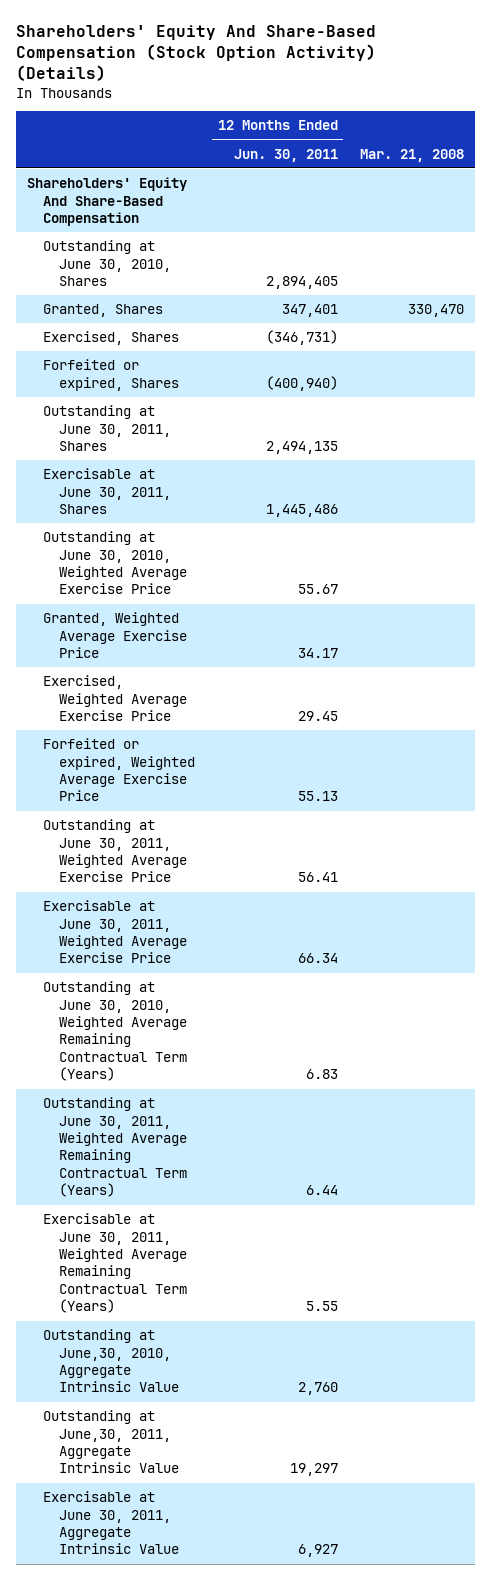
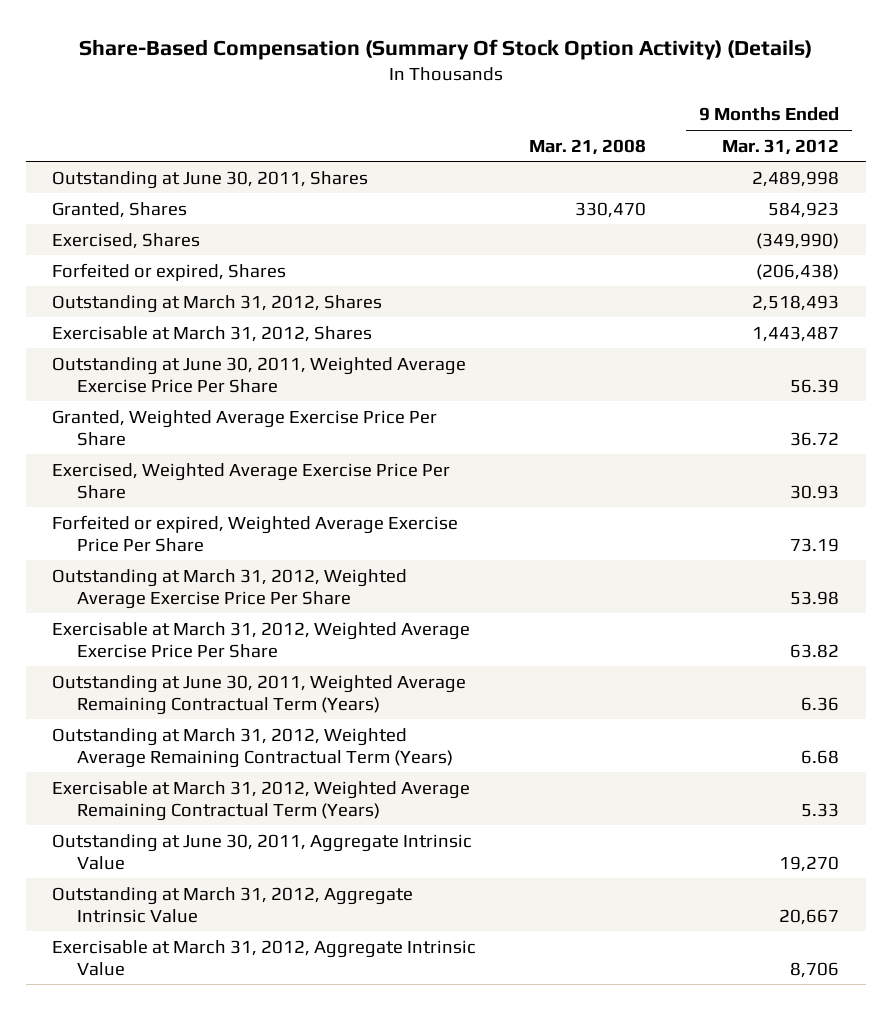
- Shareholders' Equity And Share-Based Compensation (Stock Option Activity) (Details)
+ Share-Based Compensation (Summary Of Stock Option Activity) (Details)
- | 12 Months Ended Jun. 30, 2011 | Mar. 21, 2008
+ | Mar. 21, 2008 | 9 Months Ended Mar. 31, 2012
- Shareholders' Equity And Share-Based Compensation
- Outstanding at June 30, 2010, Shares | 2,894,405 |
moved up: Outstanding at June 30, 2011, Shares | | 2,489,998
- Exercisable at June 30, 2011, Shares | 1,445,486 |
- Outstanding at June 30, 2010, Weighted Average Exercise Price | 55.67 |
- Granted, Weighted Average Exercise Price | 34.17 |
- Exercised, Weighted Average Exercise Price | 29.45 |
- Forfeited or expired, Weighted Average Exercise Price | 55.13 |
- Outstanding at June 30, 2011, Weighted Average Exercise Price | 56.41 |
- Exercisable at June 30, 2011, Weighted Average Exercise Price | 66.34 |
- Outstanding at June 30, 2010, Weighted Average Remaining Contractual Term (Years) | 6.83 |
+ Outstanding at March 31, 2012, Shares | | 2,518,493
+ Exercisable at March 31, 2012, Shares | | 1,443,487
+ Outstanding at June 30, 2011, Weighted Average Exercise Price Per Share | | 56.39
+ Granted, Weighted Average Exercise Price Per Share | | 36.72
+ Exercised, Weighted Average Exercise Price Per Share | | 30.93
+ Forfeited or expired, Weighted Average Exercise Price Per Share | | 73.19
+ Outstanding at March 31, 2012, Weighted Average Exercise Price Per Share | | 53.98
+ Exercisable at March 31, 2012, Weighted Average Exercise Price Per Share | | 63.82
- Exercisable at June 30, 2011, Weighted Average Remaining Contractual Term (Years) | 5.55 |
- Outstanding at June,30, 2010, Aggregate Intrinsic Value | 2,760 |
- Outstanding at June,30, 2011, Aggregate Intrinsic Value | 19,297 |
- Exercisable at June 30, 2011, Aggregate Intrinsic Value | 6,927 |
+ Outstanding at March 31, 2012, Weighted Average Remaining Contractual Term (Years) | | 6.68
+ Exercisable at March 31, 2012, Weighted Average Remaining Contractual Term (Years) | | 5.33
+ Outstanding at June 30, 2011, Aggregate Intrinsic Value | | 19,270
+ Outstanding at March 31, 2012, Aggregate Intrinsic Value | | 20,667
+ Exercisable at March 31, 2012, Aggregate Intrinsic Value | | 8,706

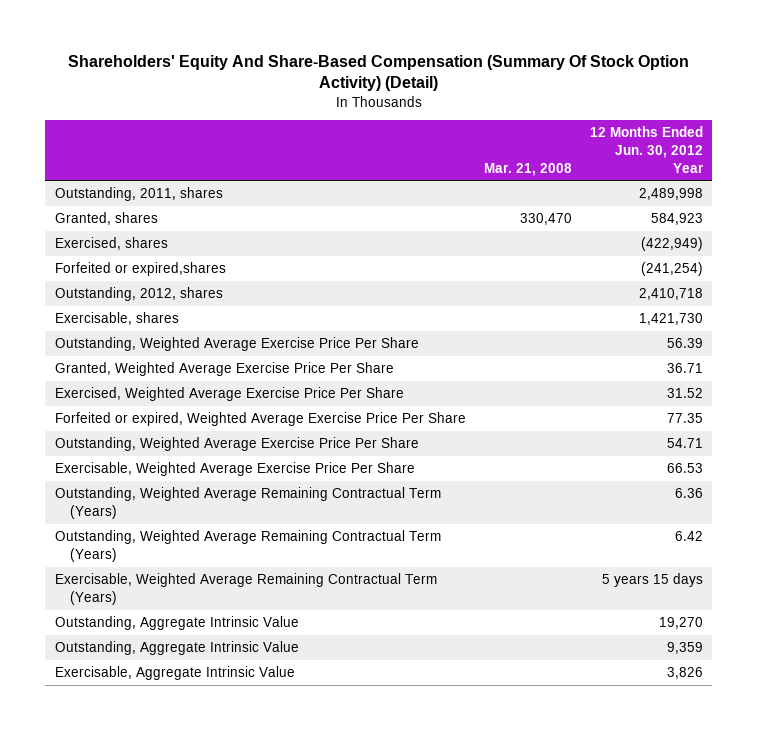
- Share-Based Compensation (Summary Of Stock Option Activity) (Details)
+ Shareholders' Equity And Share-Based Compensation (Summary Of Stock Option Activity) (Detail)
- | Mar. 21, 2008 | 9 Months Ended Mar. 31, 2012
+ | Mar. 21, 2008 | 12 Months Ended Jun. 30, 2012 Year
- Outstanding at June 30, 2011, Shares | | 2,489,998
- Granted, Shares | 330,470 | 584,923
- Exercised, Shares | | (349,990)
- Forfeited or expired, Shares | | (206,438)
- Outstanding at March 31, 2012, Shares | | 2,518,493
- Exercisable at March 31, 2012, Shares | | 1,443,487
- Outstanding at June 30, 2011, Weighted Average Exercise Price Per Share | | 56.39
+ Outstanding, 2011, shares | | 2,489,998
+ Granted, shares | 330,470 | 584,923
+ Exercised, shares | | (422,949)
+ Forfeited or expired,shares | | (241,254)
+ Outstanding, 2012, shares | | 2,410,718
+ Exercisable, shares | | 1,421,730
+ Outstanding, Weighted Average Exercise Price Per Share | | 56.39
- Outstanding at March 31, 2012, Weighted Average Exercise Price Per Share | | 53.98
- Exercisable at March 31, 2012, Weighted Average Exercise Price Per Share | | 63.82
- Outstanding at June 30, 2011, Weighted Average Remaining Contractual Term (Years) | | 6.36
- Outstanding at March 31, 2012, Weighted Average Remaining Contractual Term (Years) | | 6.68
- Exercisable at March 31, 2012, Weighted Average Remaining Contractual Term (Years) | | 5.33
- Outstanding at June 30, 2011, Aggregate Intrinsic Value | | 19,270
- Outstanding at March 31, 2012, Aggregate Intrinsic Value | | 20,667
- Exercisable at March 31, 2012, Aggregate Intrinsic Value | | 8,706
+ Outstanding, Weighted Average Exercise Price Per Share | | 54.71
+ Exercisable, Weighted Average Exercise Price Per Share | | 66.53
+ Outstanding, Weighted Average Remaining Contractual Term (Years) | | 6.36
+ Outstanding, Weighted Average Remaining Contractual Term (Years) | | 6.42
+ Exercisable, Weighted Average Remaining Contractual Term (Years) | | 5 years 15 days
+ Outstanding, Aggregate Intrinsic Value | | 19,270
+ Outstanding, Aggregate Intrinsic Value | | 9,359
+ Exercisable, Aggregate Intrinsic Value | | 3,826

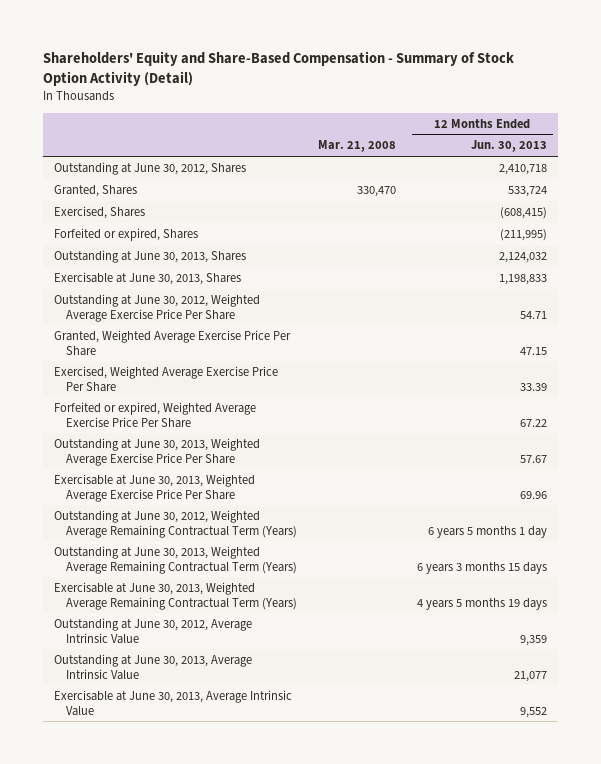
- Shareholders' Equity And Share-Based Compensation (Summary Of Stock Option Activity) (Detail)
+ Shareholders' Equity and Share-Based Compensation - Summary of Stock Option Activity (Detail)
- | Mar. 21, 2008 | 12 Months Ended Jun. 30, 2012 Year
+ | Mar. 21, 2008 | 12 Months Ended Jun. 30, 2013
- Outstanding, 2011, shares | | 2,489,998
- Granted, shares | 330,470 | 584,923
- Exercised, shares | | (422,949)
- Forfeited or expired,shares | | (241,254)
- Outstanding, 2012, shares | | 2,410,718
- Exercisable, shares | | 1,421,730
- Outstanding, Weighted Average Exercise Price Per Share | | 56.39
+ Outstanding at June 30, 2012, Shares | | 2,410,718
+ Granted, Shares | 330,470 | 533,724
+ Exercised, Shares | | (608,415)
+ Forfeited or expired, Shares | | (211,995)
+ Outstanding at June 30, 2013, Shares | | 2,124,032
+ Exercisable at June 30, 2013, Shares | | 1,198,833
+ Outstanding at June 30, 2012, Weighted Average Exercise Price Per Share | | 54.71
- Outstanding, Weighted Average Exercise Price Per Share | | 54.71
- Exercisable, Weighted Average Exercise Price Per Share | | 66.53
- Outstanding, Weighted Average Remaining Contractual Term (Years) | | 6.36
- Outstanding, Weighted Average Remaining Contractual Term (Years) | | 6.42
- Exercisable, Weighted Average Remaining Contractual Term (Years) | | 5 years 15 days
- Outstanding, Aggregate Intrinsic Value | | 19,270
- Outstanding, Aggregate Intrinsic Value | | 9,359
- Exercisable, Aggregate Intrinsic Value | | 3,826
+ Outstanding at June 30, 2013, Weighted Average Exercise Price Per Share | | 57.67
+ Exercisable at June 30, 2013, Weighted Average Exercise Price Per Share | | 69.96
+ Outstanding at June 30, 2012, Weighted Average Remaining Contractual Term (Years) | | 6 years 5 months 1 day
+ Outstanding at June 30, 2013, Weighted Average Remaining Contractual Term (Years) | | 6 years 3 months 15 days
+ Exercisable at June 30, 2013, Weighted Average Remaining Contractual Term (Years) | | 4 years 5 months 19 days
+ Outstanding at June 30, 2012, Average Intrinsic Value | | 9,359
+ Outstanding at June 30, 2013, Average Intrinsic Value | | 21,077
+ Exercisable at June 30, 2013, Average Intrinsic Value | | 9,552

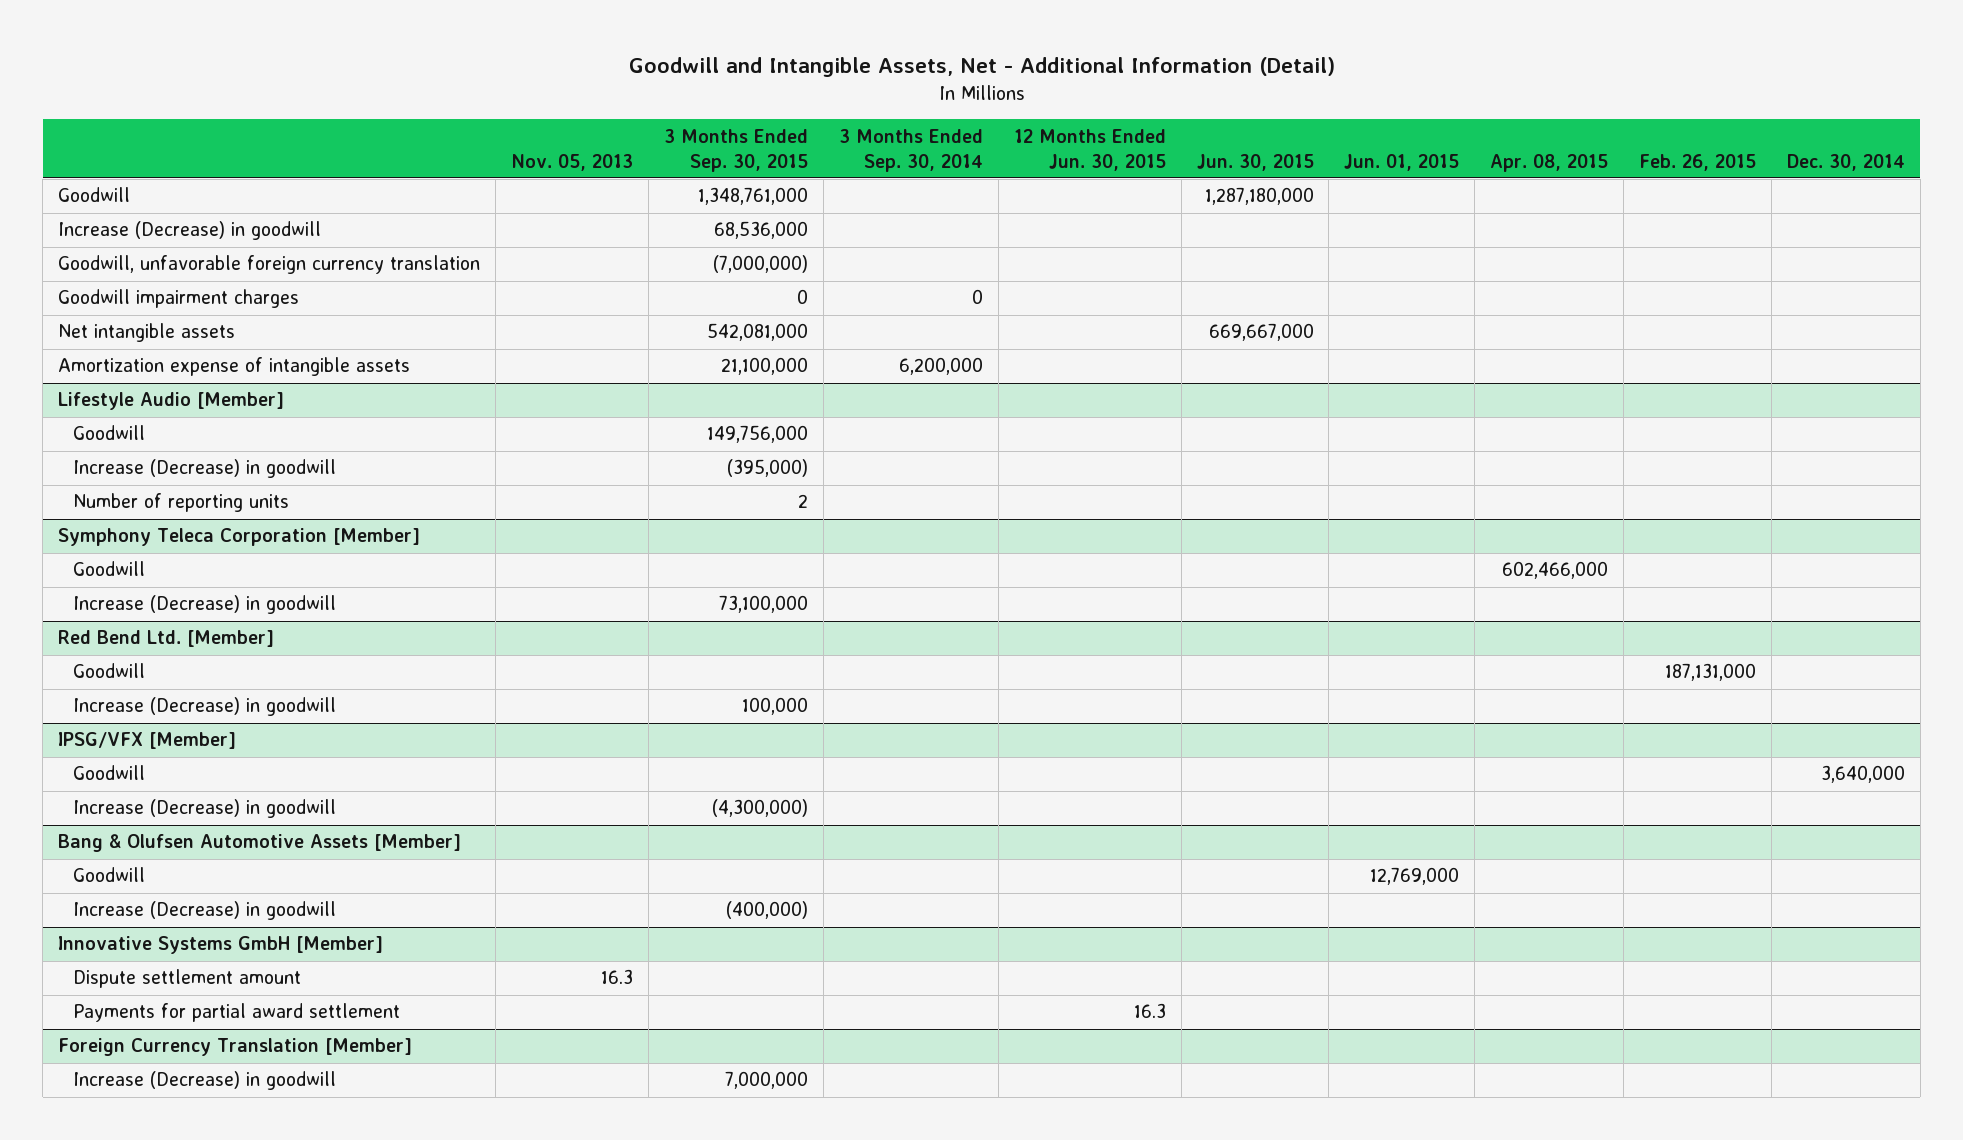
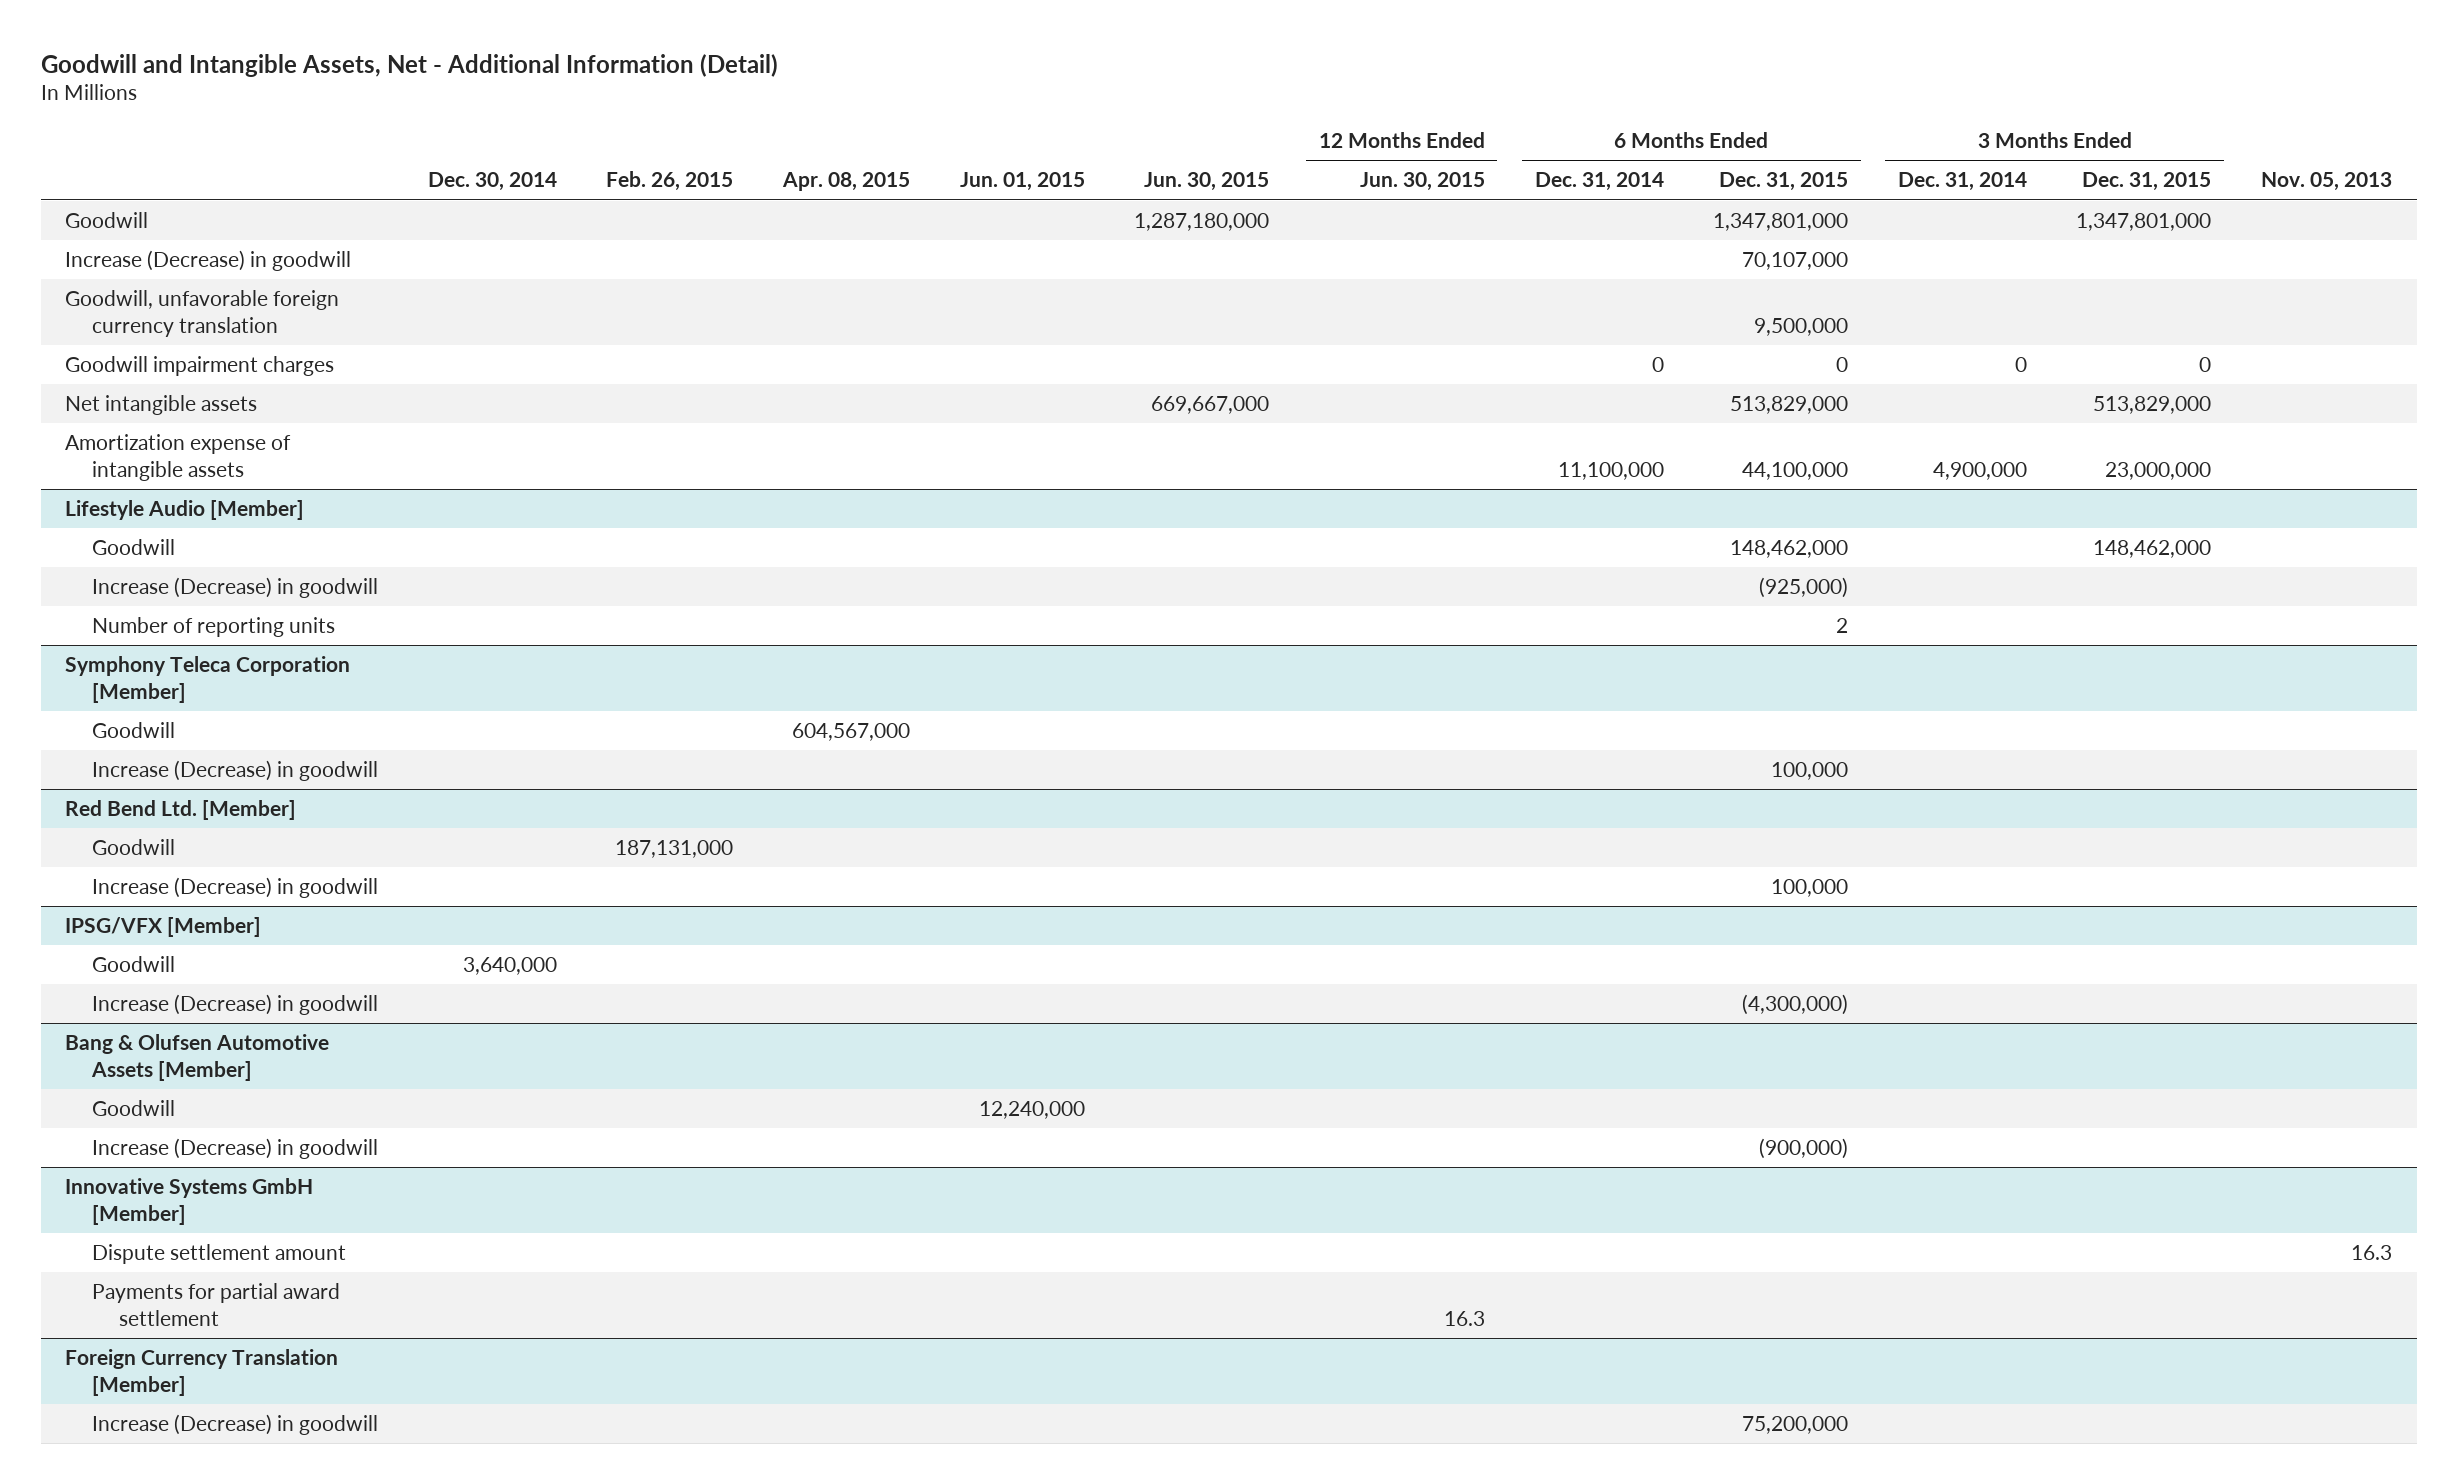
- | Nov. 05, 2013 | 3 Months Ended Sep. 30, 2015 | 3 Months Ended Sep. 30, 2014 | 12 Months Ended Jun. 30, 2015 | Jun. 30, 2015 | Jun. 01, 2015 | Apr. 08, 2015 | Feb. 26, 2015 | Dec. 30, 2014
+ | Dec. 30, 2014 | Feb. 26, 2015 | Apr. 08, 2015 | Jun. 01, 2015 | Jun. 30, 2015 | 12 Months Ended Jun. 30, 2015 | 6 Months Ended Dec. 31, 2014 | 6 Months Ended Dec. 31, 2015 | 3 Months Ended Dec. 31, 2014 | 3 Months Ended Dec. 31, 2015 | Nov. 05, 2013
@ Symphony Teleca Corporation [Member]
- Goodwill | | | | | | | 602,466,000 | |
+ Goodwill | | | 604,567,000 | | | | | | | |
@ Bang & Olufsen Automotive Assets [Member]
- Goodwill | | | | | | 12,769,000 | | |
+ Goodwill | | | | 12,240,000 | | | | | | |

